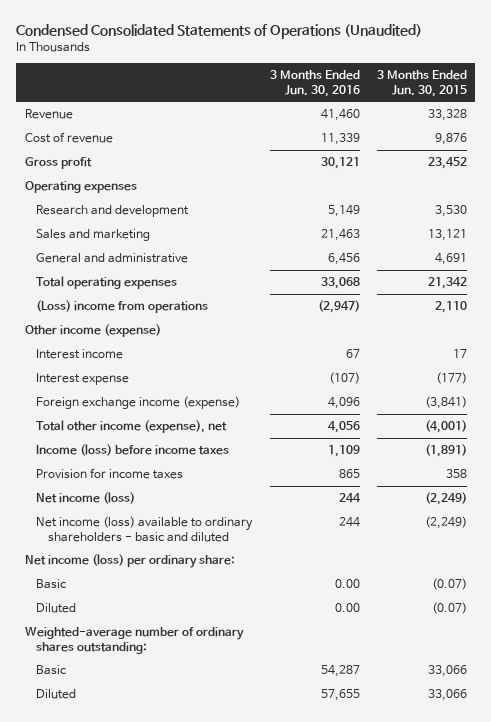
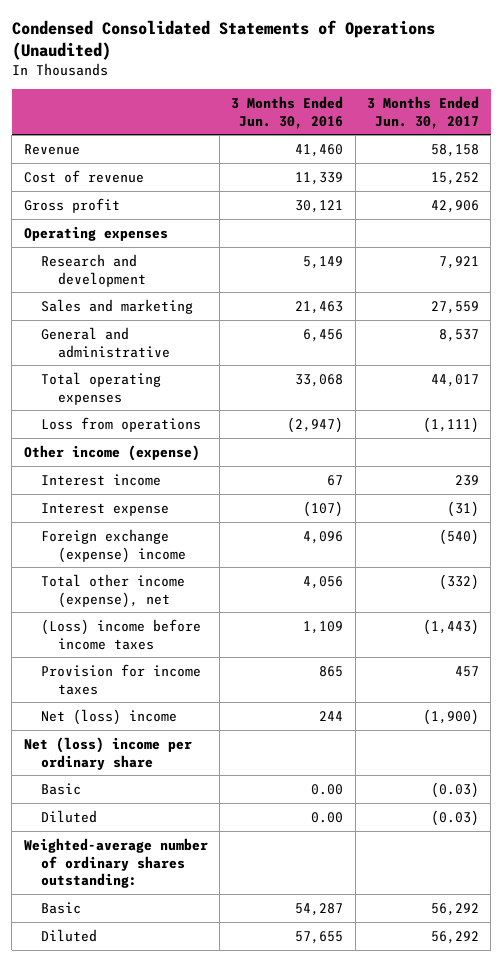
- | 3 Months Ended Jun. 30, 2016 | 3 Months Ended Jun. 30, 2015
+ | 3 Months Ended Jun. 30, 2016 | 3 Months Ended Jun. 30, 2017
- (Loss) income from operations | (2,947) | 2,110
+ Loss from operations | (2,947) | (1,111)
- Foreign exchange income (expense) | 4,096 | (3,841)
+ Foreign exchange (expense) income | 4,096 | (540)
- Income (loss) before income taxes | 1,109 | (1,891)
+ (Loss) income before income taxes | 1,109 | (1,443)
- Net income (loss) | 244 | (2,249)
- Net income (loss) available to ordinary shareholders - basic and diluted | 244 | (2,249)
- Net income (loss) per ordinary share:
+ Net (loss) income | 244 | (1,900)
+ Net (loss) income per ordinary share

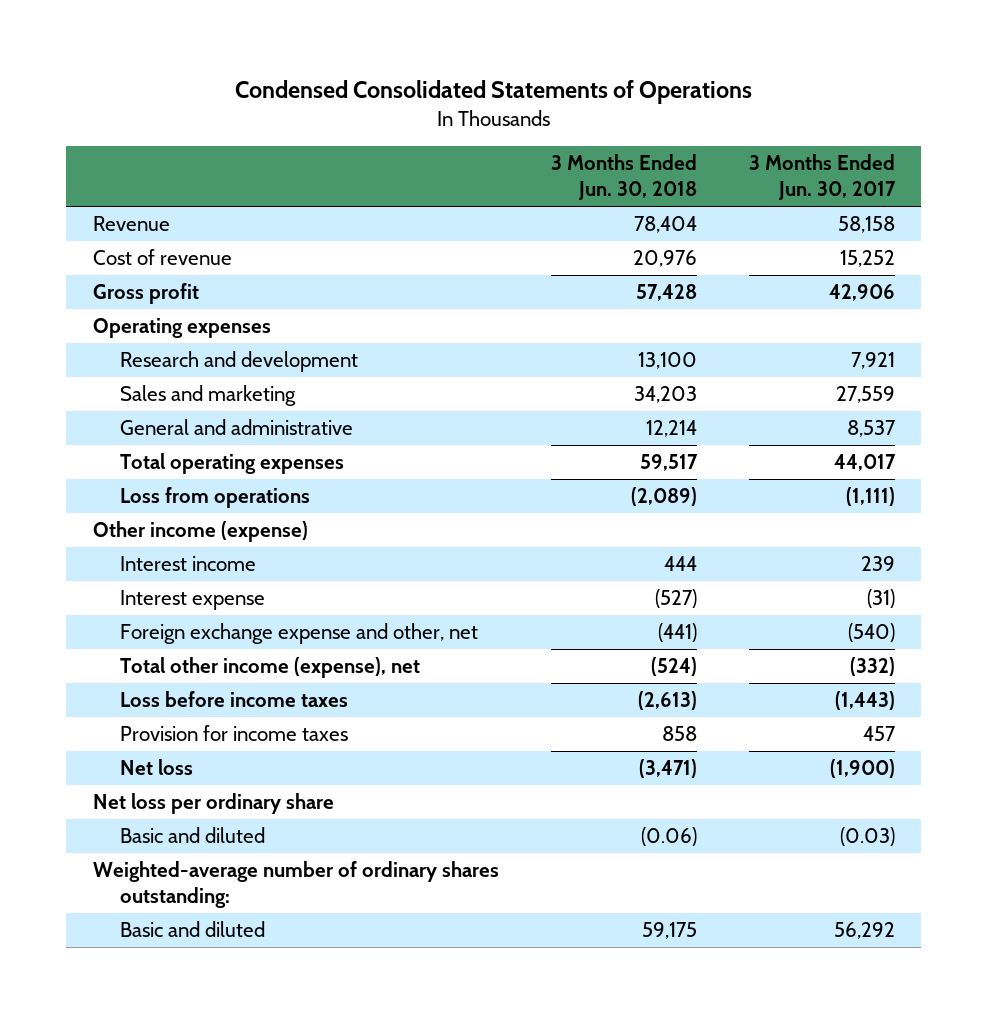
- Condensed Consolidated Statements of Operations (Unaudited)
+ Condensed Consolidated Statements of Operations
- | 3 Months Ended Jun. 30, 2016 | 3 Months Ended Jun. 30, 2017
+ | 3 Months Ended Jun. 30, 2018 | 3 Months Ended Jun. 30, 2017
- Foreign exchange (expense) income | 4,096 | (540)
+ Foreign exchange expense and other, net | (441) | (540)
- (Loss) income before income taxes | 1,109 | (1,443)
+ Loss before income taxes | (2,613) | (1,443)
- Net (loss) income | 244 | (1,900)
- Net (loss) income per ordinary share
- Basic | 0.00 | (0.03)
- Diluted | 0.00 | (0.03)
+ Net loss | (3,471) | (1,900)
+ Net loss per ordinary share
+ Basic and diluted | (0.06) | (0.03)
- Basic | 54,287 | 56,292
- Diluted | 57,655 | 56,292
+ Basic and diluted | 59,175 | 56,292

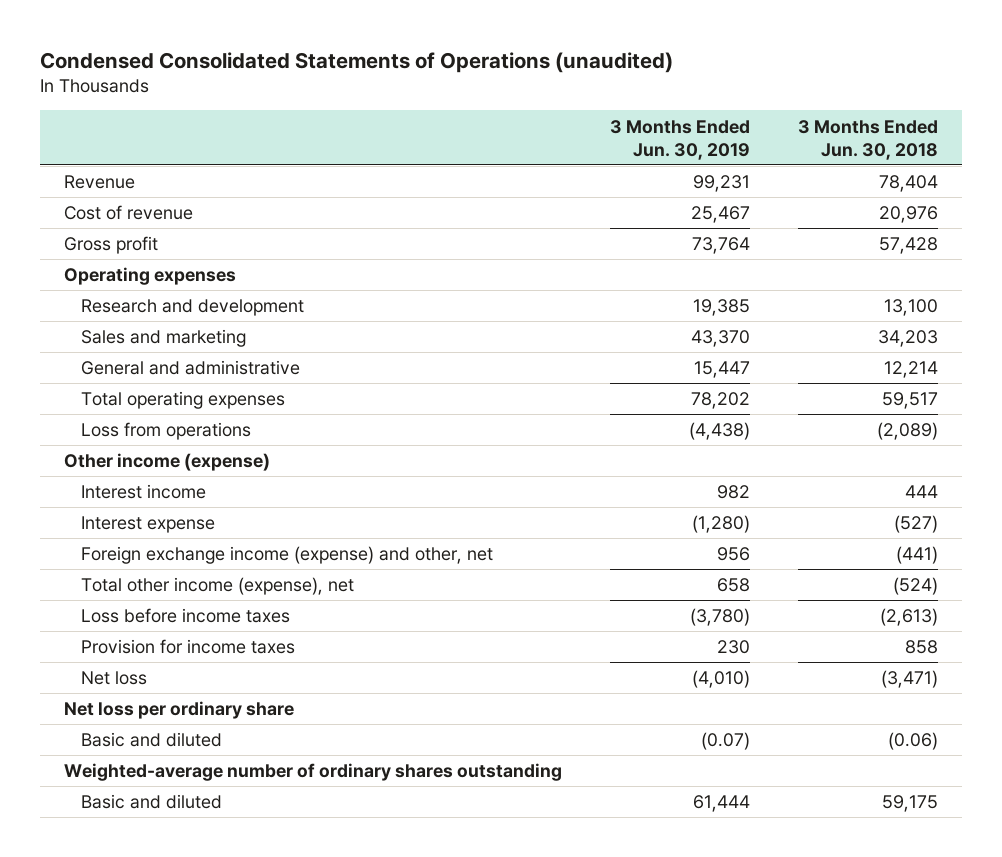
- Condensed Consolidated Statements of Operations
+ Condensed Consolidated Statements of Operations (unaudited)
- | 3 Months Ended Jun. 30, 2018 | 3 Months Ended Jun. 30, 2017
+ | 3 Months Ended Jun. 30, 2019 | 3 Months Ended Jun. 30, 2018
- Foreign exchange expense and other, net | (441) | (540)
+ Foreign exchange income (expense) and other, net | 956 | (441)
- Weighted-average number of ordinary shares outstanding:
+ Weighted-average number of ordinary shares outstanding

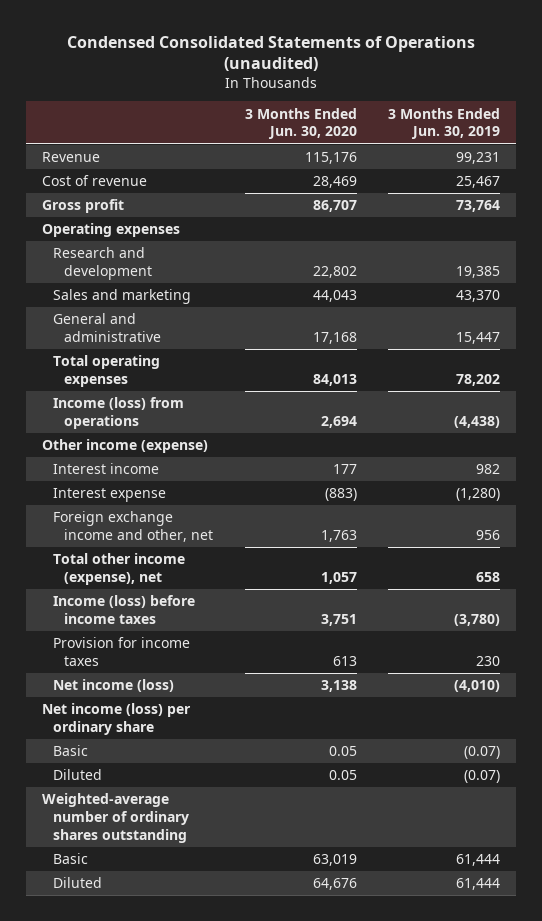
- | 3 Months Ended Jun. 30, 2019 | 3 Months Ended Jun. 30, 2018
+ | 3 Months Ended Jun. 30, 2020 | 3 Months Ended Jun. 30, 2019
- Loss from operations | (4,438) | (2,089)
+ Income (loss) from operations | 2,694 | (4,438)
- Foreign exchange income (expense) and other, net | 956 | (441)
+ Foreign exchange income and other, net | 1,763 | 956
- Loss before income taxes | (3,780) | (2,613)
+ Income (loss) before income taxes | 3,751 | (3,780)
- Net loss | (4,010) | (3,471)
- Net loss per ordinary share
- Basic and diluted | (0.07) | (0.06)
+ Net income (loss) | 3,138 | (4,010)
+ Net income (loss) per ordinary share
+ Basic | 0.05 | (0.07)
+ Diluted | 0.05 | (0.07)
- Basic and diluted | 61,444 | 59,175
+ Basic | 63,019 | 61,444
+ Diluted | 64,676 | 61,444

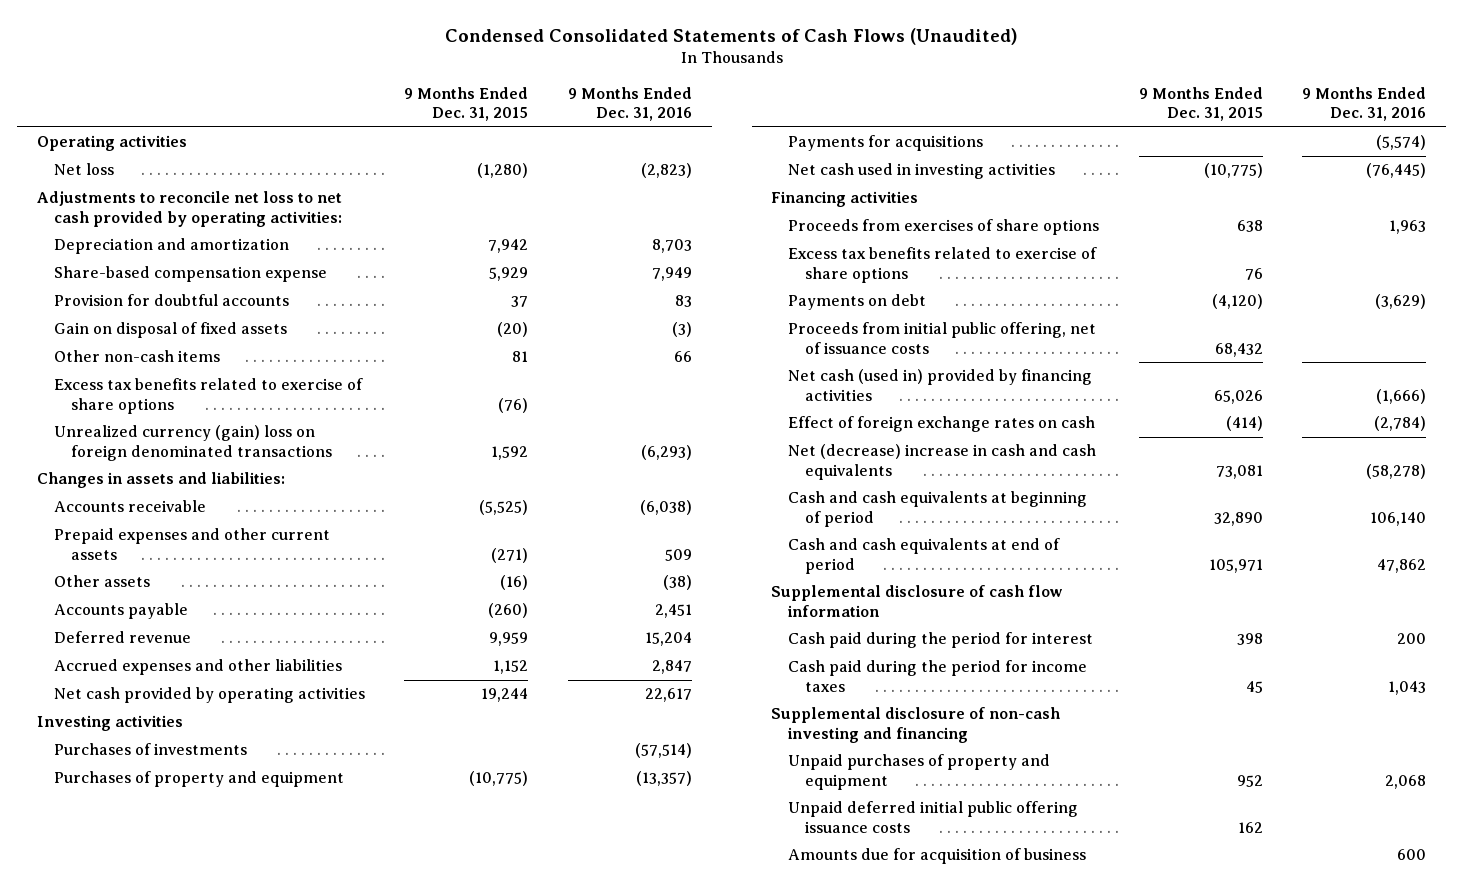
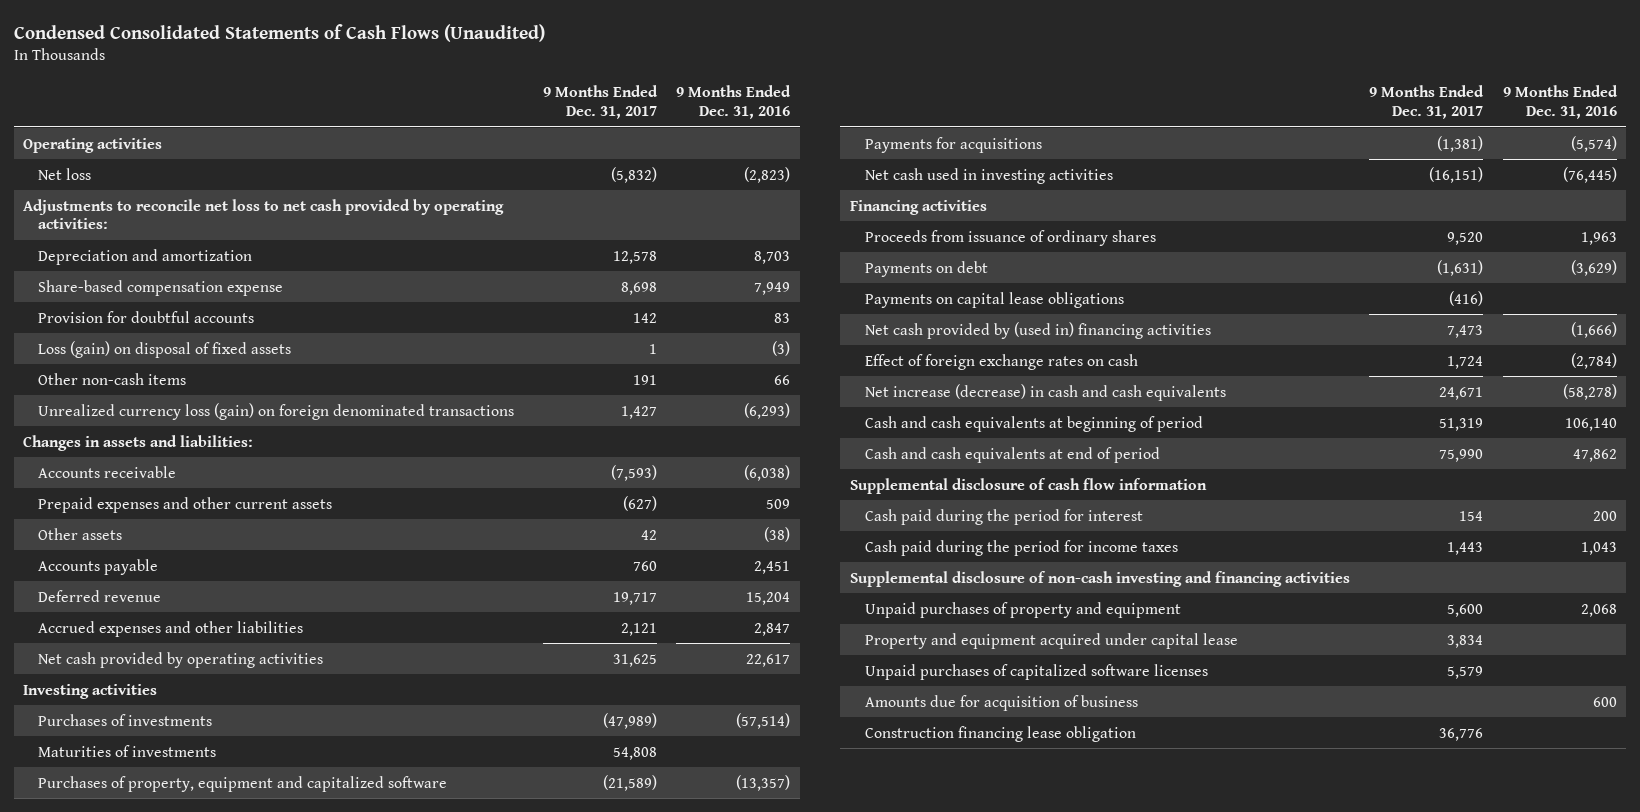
- | 9 Months Ended Dec. 31, 2015 | 9 Months Ended Dec. 31, 2016
+ | 9 Months Ended Dec. 31, 2017 | 9 Months Ended Dec. 31, 2016
- Gain on disposal of fixed assets | (20) | (3)
+ Loss (gain) on disposal of fixed assets | 1 | (3)
- Excess tax benefits related to exercise of share options | (76) |
- Unrealized currency (gain) loss on foreign denominated transactions | 1,592 | (6,293)
+ Unrealized currency loss (gain) on foreign denominated transactions | 1,427 | (6,293)
- Purchases of property and equipment | (10,775) | (13,357)
+ Maturities of investments | 54,808 |
+ Purchases of property, equipment and capitalized software | (21,589) | (13,357)
- Proceeds from exercises of share options | 638 | 1,963
- Excess tax benefits related to exercise of share options | 76 |
+ Proceeds from issuance of ordinary shares | 9,520 | 1,963
- Proceeds from initial public offering, net of issuance costs | 68,432 |
- Net cash (used in) provided by financing activities | 65,026 | (1,666)
+ Payments on capital lease obligations | (416) |
+ Net cash provided by (used in) financing activities | 7,473 | (1,666)
- Net (decrease) increase in cash and cash equivalents | 73,081 | (58,278)
+ Net increase (decrease) in cash and cash equivalents | 24,671 | (58,278)
- Supplemental disclosure of non-cash investing and financing
+ Supplemental disclosure of non-cash investing and financing activities
- Unpaid deferred initial public offering issuance costs | 162 |
+ Property and equipment acquired under capital lease | 3,834 |
+ Unpaid purchases of capitalized software licenses | 5,579 |
+ Construction financing lease obligation | 36,776 |

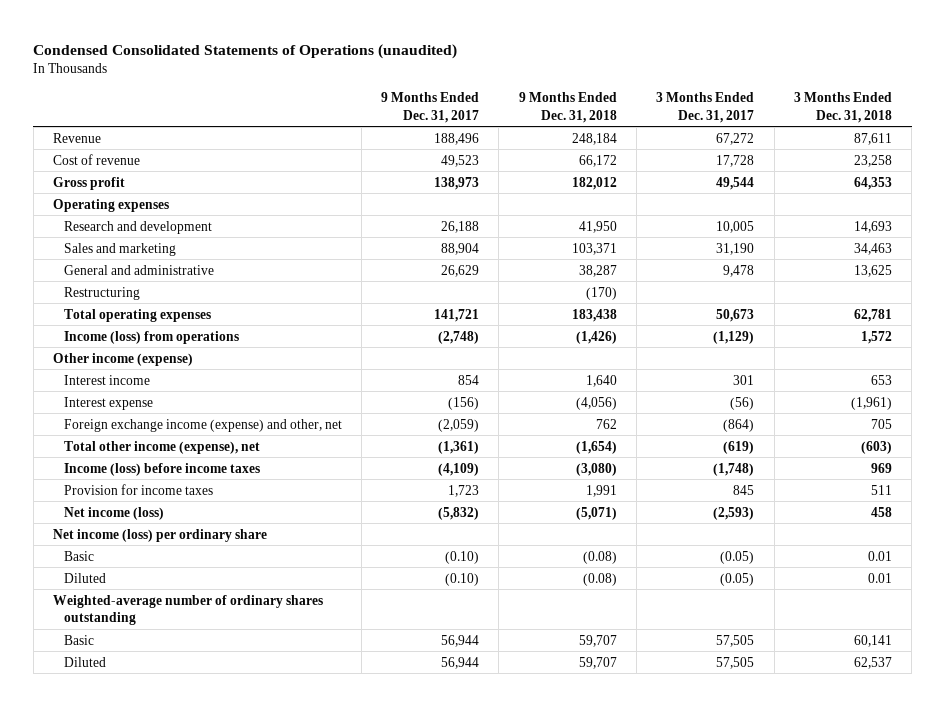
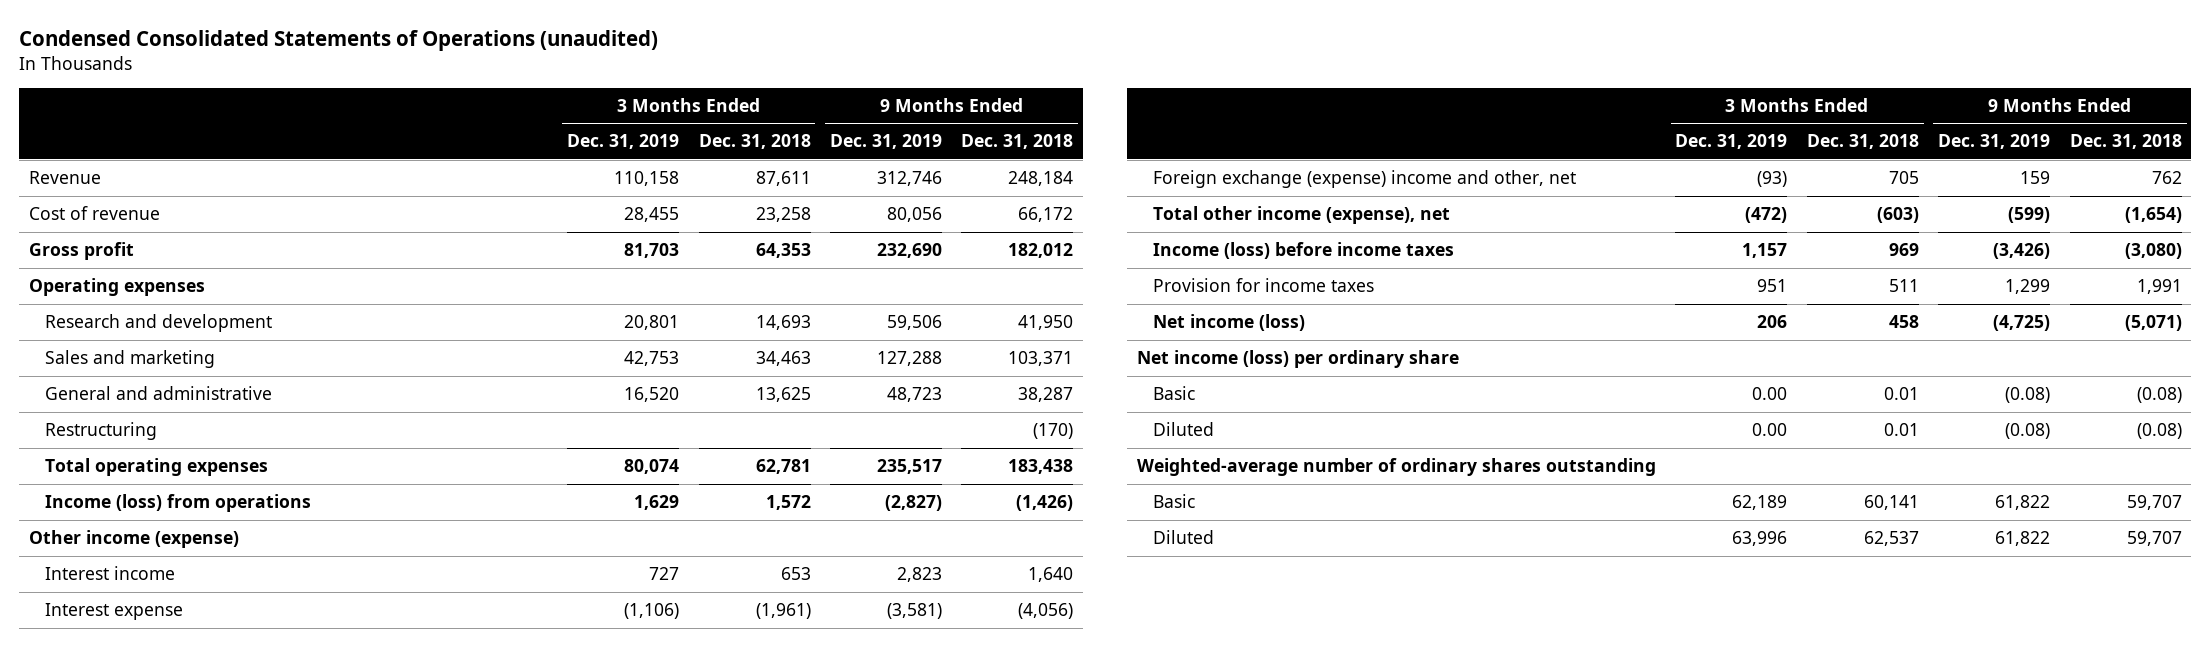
- | 9 Months Ended Dec. 31, 2017 | 9 Months Ended Dec. 31, 2018 | 3 Months Ended Dec. 31, 2017 | 3 Months Ended Dec. 31, 2018
+ | 3 Months Ended Dec. 31, 2019 | 3 Months Ended Dec. 31, 2018 | 9 Months Ended Dec. 31, 2019 | 9 Months Ended Dec. 31, 2018
- Foreign exchange income (expense) and other, net | (2,059) | 762 | (864) | 705
+ Foreign exchange (expense) income and other, net | (93) | 705 | 159 | 762

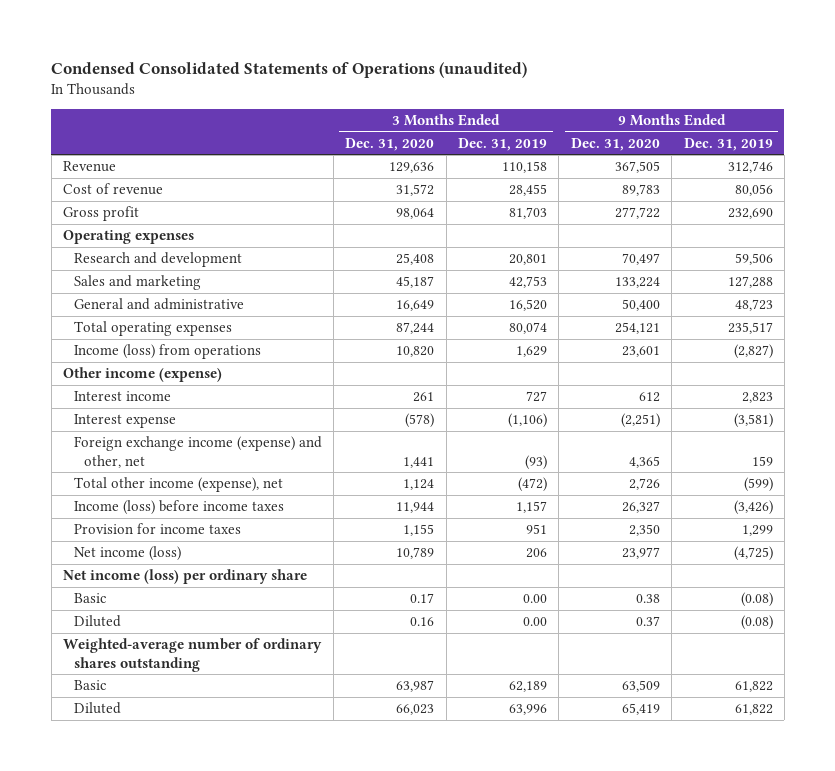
- | 3 Months Ended Dec. 31, 2019 | 3 Months Ended Dec. 31, 2018 | 9 Months Ended Dec. 31, 2019 | 9 Months Ended Dec. 31, 2018
+ | 3 Months Ended Dec. 31, 2020 | 3 Months Ended Dec. 31, 2019 | 9 Months Ended Dec. 31, 2020 | 9 Months Ended Dec. 31, 2019
- Restructuring | | | | (170)
- Foreign exchange (expense) income and other, net | (93) | 705 | 159 | 762
+ Foreign exchange income (expense) and other, net | 1,441 | (93) | 4,365 | 159

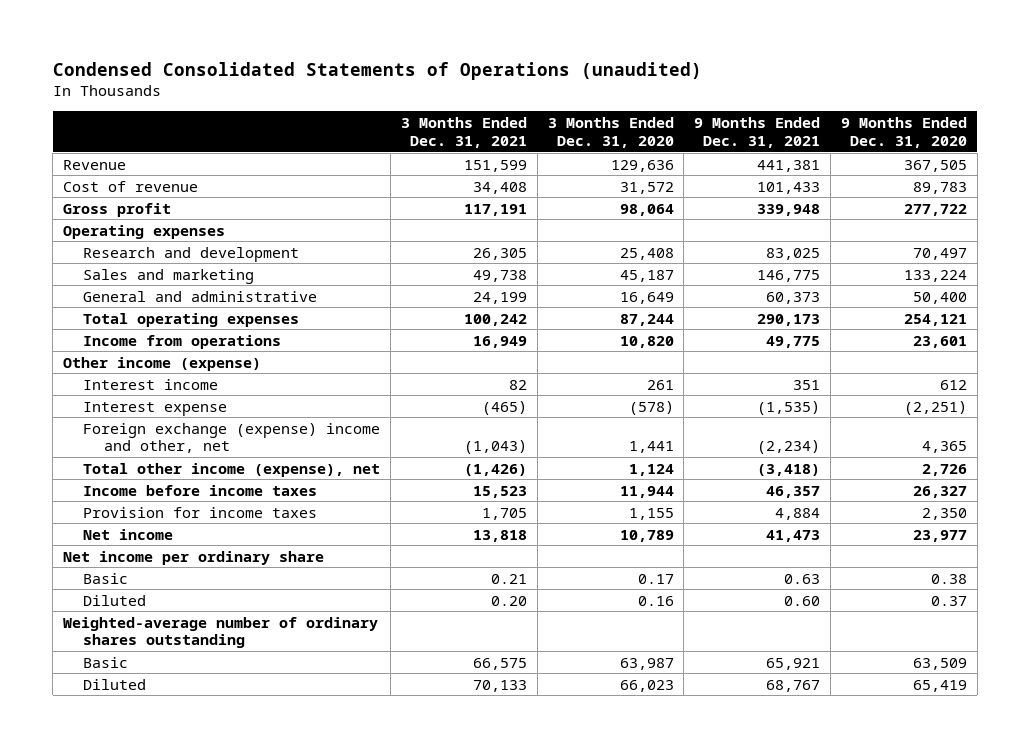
- | 3 Months Ended Dec. 31, 2020 | 3 Months Ended Dec. 31, 2019 | 9 Months Ended Dec. 31, 2020 | 9 Months Ended Dec. 31, 2019
+ | 3 Months Ended Dec. 31, 2021 | 3 Months Ended Dec. 31, 2020 | 9 Months Ended Dec. 31, 2021 | 9 Months Ended Dec. 31, 2020
- Income (loss) from operations | 10,820 | 1,629 | 23,601 | (2,827)
+ Income from operations | 16,949 | 10,820 | 49,775 | 23,601
- Foreign exchange income (expense) and other, net | 1,441 | (93) | 4,365 | 159
+ Foreign exchange (expense) income and other, net | (1,043) | 1,441 | (2,234) | 4,365
- Income (loss) before income taxes | 11,944 | 1,157 | 26,327 | (3,426)
+ Income before income taxes | 15,523 | 11,944 | 46,357 | 26,327
- Net income (loss) | 10,789 | 206 | 23,977 | (4,725)
- Net income (loss) per ordinary share
+ Net income | 13,818 | 10,789 | 41,473 | 23,977
+ Net income per ordinary share

